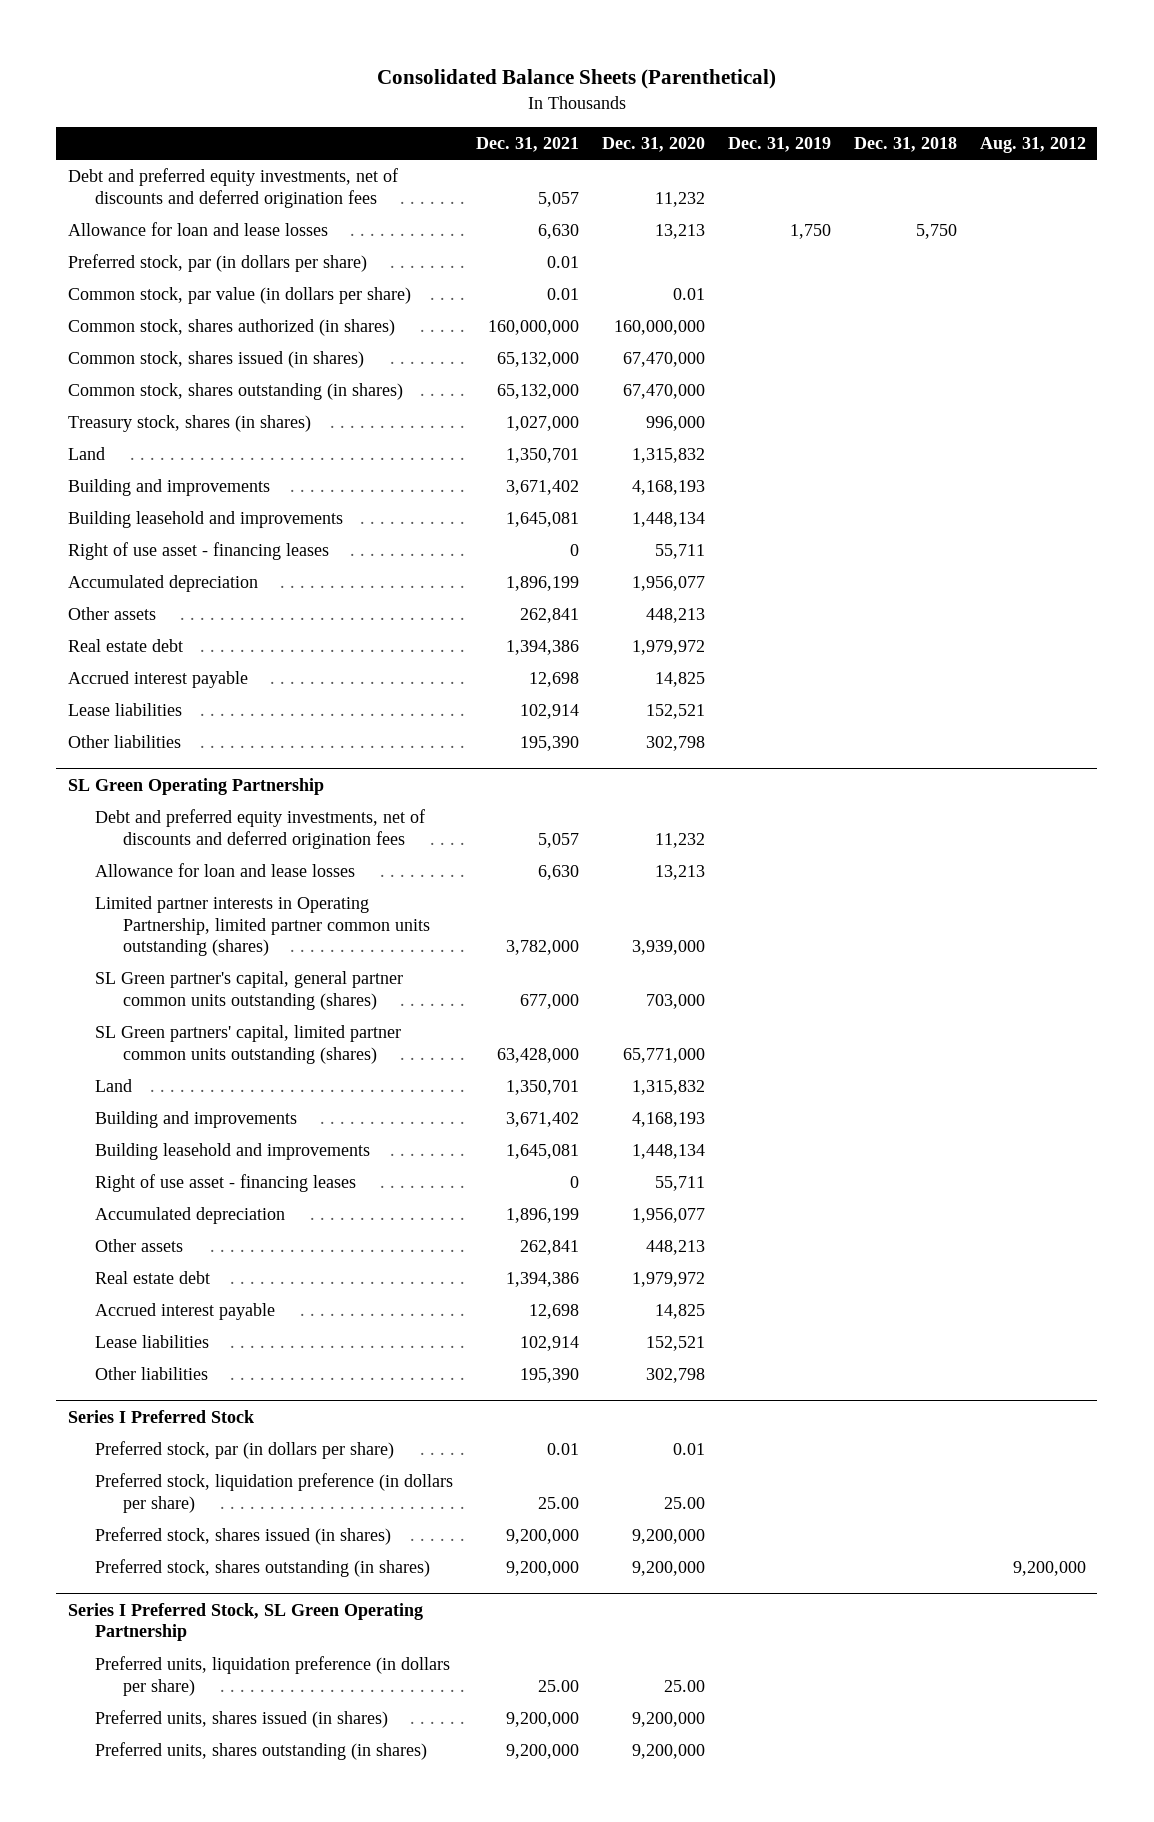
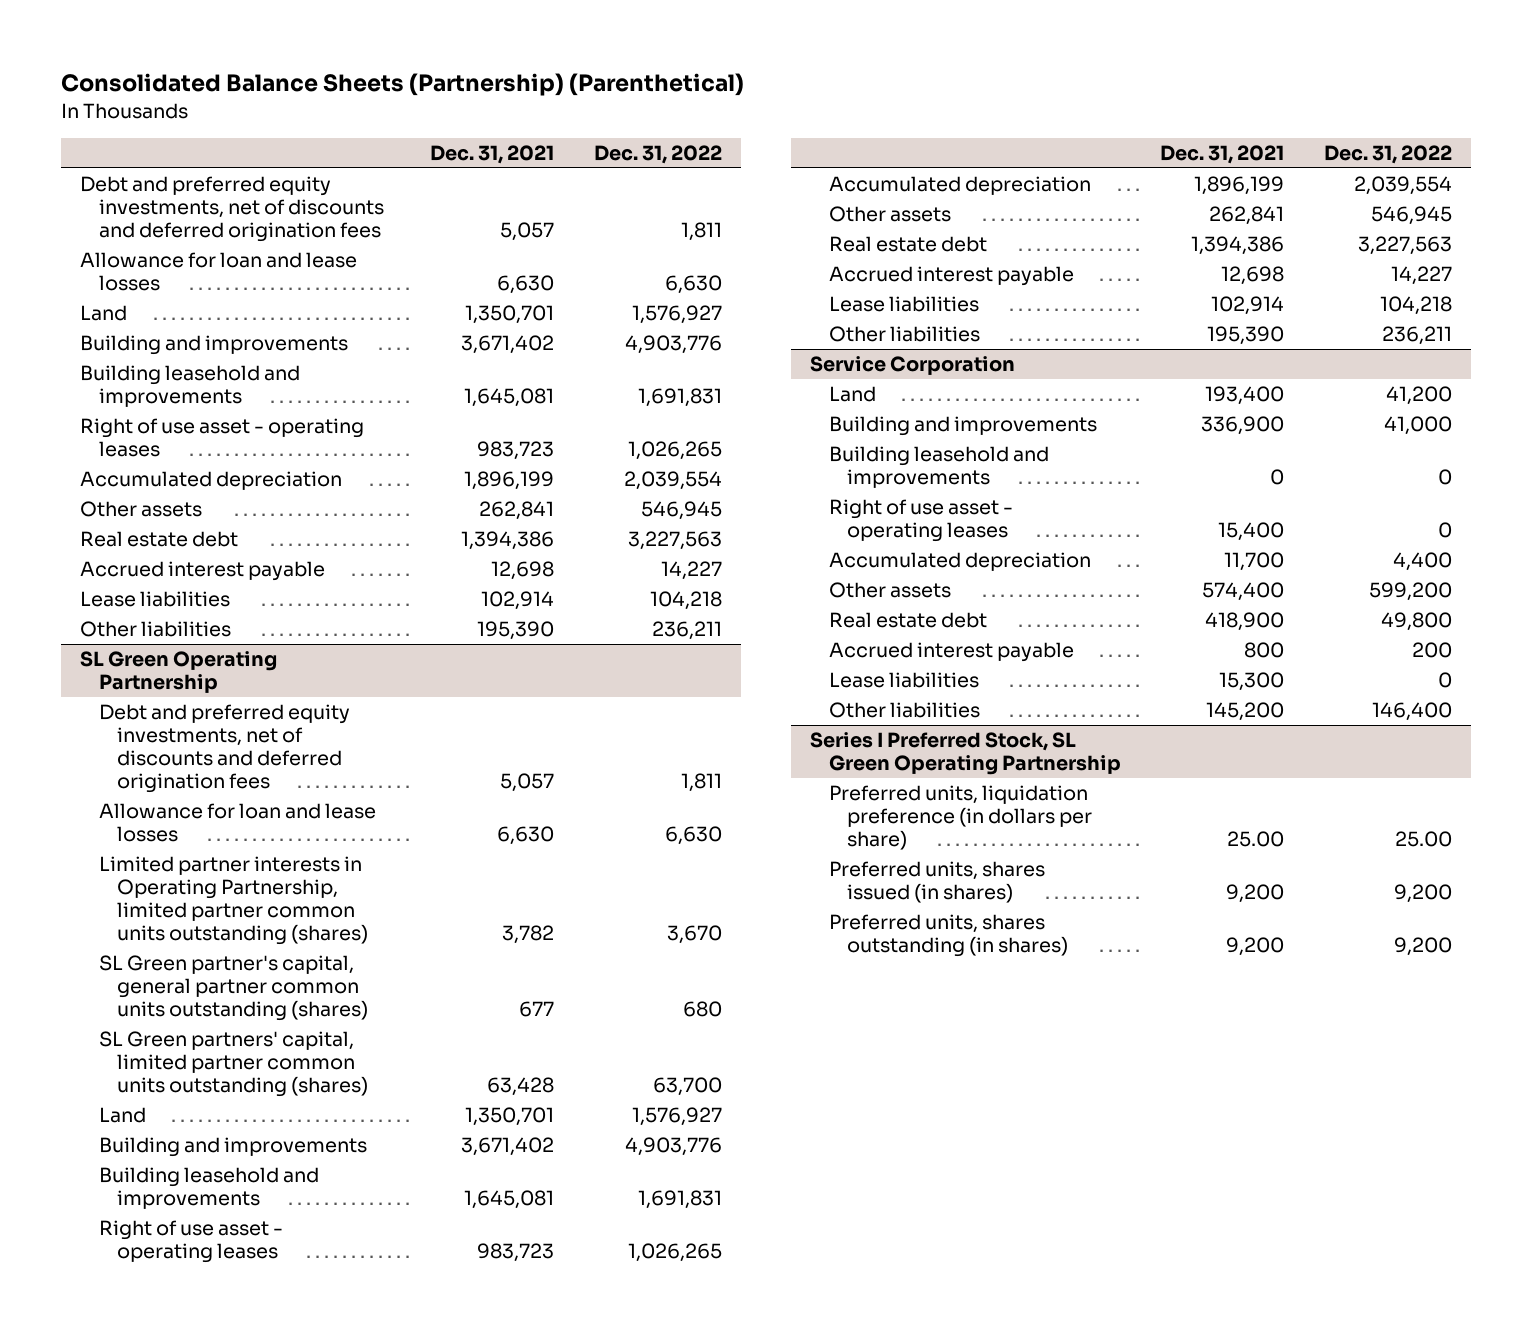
- Consolidated Balance Sheets (Parenthetical)
+ Consolidated Balance Sheets (Partnership) (Parenthetical)
- | Dec. 31, 2021 | Dec. 31, 2020 | Dec. 31, 2019 | Dec. 31, 2018 | Aug. 31, 2012
+ | Dec. 31, 2021 | Dec. 31, 2022
- Preferred stock, par (in dollars per share) | 0.01 | | | |
- Common stock, par value (in dollars per share) | 0.01 | 0.01 | | |
- Common stock, shares authorized (in shares) | 160,000,000 | 160,000,000 | | |
- Common stock, shares issued (in shares) | 65,132,000 | 67,470,000 | | |
- Common stock, shares outstanding (in shares) | 65,132,000 | 67,470,000 | | |
- Treasury stock, shares (in shares) | 1,027,000 | 996,000 | | |
- Right of use asset - financing leases | 0 | 55,711 | | |
+ Right of use asset - operating leases | 983,723 | 1,026,265
@ SL Green Operating Partnership
- Limited partner interests in Operating Partnership, limited partner common units outstanding (shares) | 3,782,000 | 3,939,000 | | |
- SL Green partner's capital, general partner common units outstanding (shares) | 677,000 | 703,000 | | |
- SL Green partners' capital, limited partner common units outstanding (shares) | 63,428,000 | 65,771,000 | | |
+ Limited partner interests in Operating Partnership, limited partner common units outstanding (shares) | 3,782 | 3,670
+ SL Green partner's capital, general partner common units outstanding (shares) | 677 | 680
+ SL Green partners' capital, limited partner common units outstanding (shares) | 63,428 | 63,700
- Right of use asset - financing leases | 0 | 55,711 | | |
+ Right of use asset - operating leases | 983,723 | 1,026,265
- Series I Preferred Stock
- Preferred stock, par (in dollars per share) | 0.01 | 0.01 | | |
- Preferred stock, liquidation preference (in dollars per share) | 25.00 | 25.00 | | |
- Preferred stock, shares issued (in shares) | 9,200,000 | 9,200,000 | | |
- Preferred stock, shares outstanding (in shares) | 9,200,000 | 9,200,000 | | | 9,200,000
+ Service Corporation
+ Land | 193,400 | 41,200
+ Building and improvements | 336,900 | 41,000
+ Building leasehold and improvements | 0 | 0
+ Right of use asset - operating leases | 15,400 | 0
+ Accumulated depreciation | 11,700 | 4,400
+ Other assets | 574,400 | 599,200
+ Real estate debt | 418,900 | 49,800
+ Accrued interest payable | 800 | 200
+ Lease liabilities | 15,300 | 0
+ Other liabilities | 145,200 | 146,400
@ Series I Preferred Stock, SL Green Operating Partnership
- Preferred units, shares issued (in shares) | 9,200,000 | 9,200,000 | | |
- Preferred units, shares outstanding (in shares) | 9,200,000 | 9,200,000 | | |
+ Preferred units, shares issued (in shares) | 9,200 | 9,200
+ Preferred units, shares outstanding (in shares) | 9,200 | 9,200

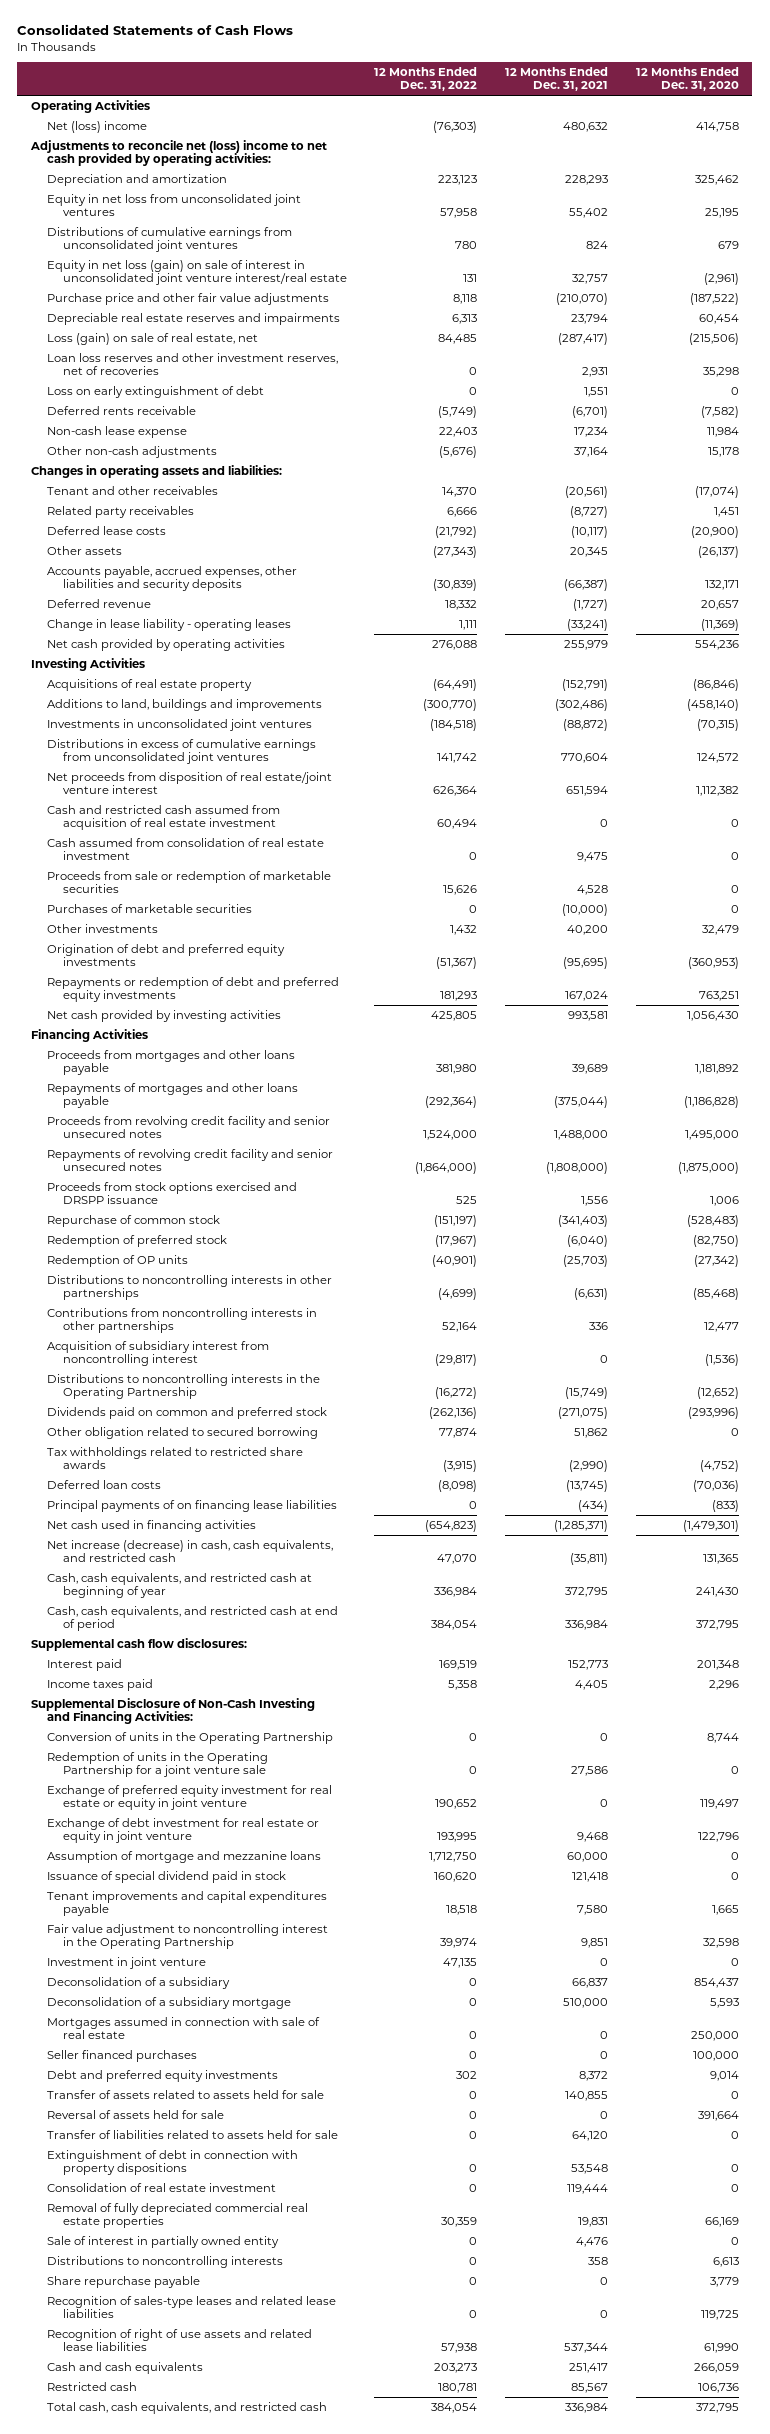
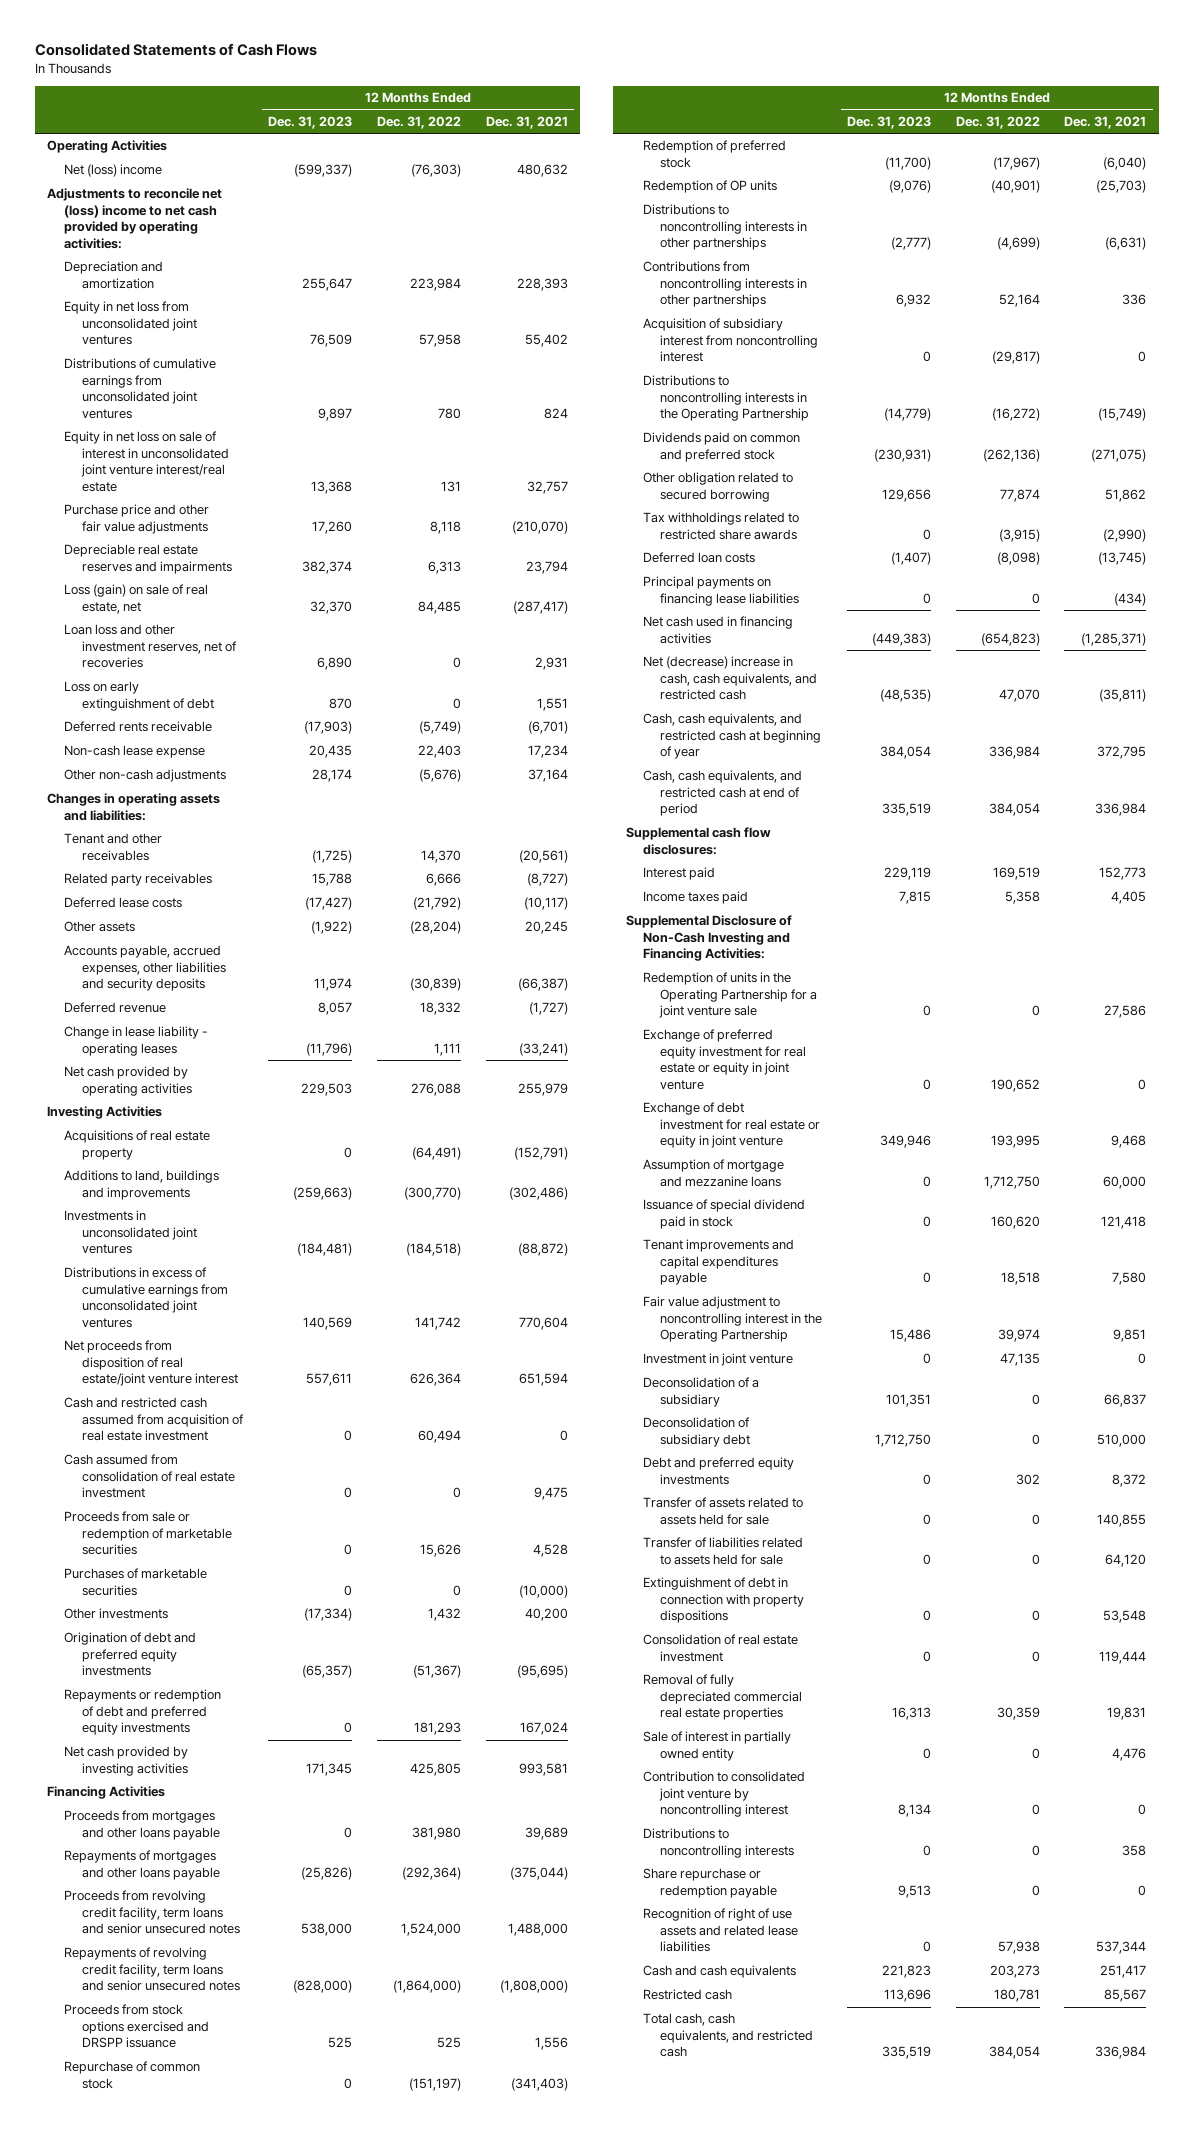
- | 12 Months Ended Dec. 31, 2022 | 12 Months Ended Dec. 31, 2021 | 12 Months Ended Dec. 31, 2020
+ | 12 Months Ended Dec. 31, 2023 | 12 Months Ended Dec. 31, 2022 | 12 Months Ended Dec. 31, 2021
- Depreciation and amortization | 223,123 | 228,293 | 325,462
+ Depreciation and amortization | 255,647 | 223,984 | 228,393
- Equity in net loss (gain) on sale of interest in unconsolidated joint venture interest/real estate | 131 | 32,757 | (2,961)
+ Equity in net loss on sale of interest in unconsolidated joint venture interest/real estate | 13,368 | 131 | 32,757
- Loan loss reserves and other investment reserves, net of recoveries | 0 | 2,931 | 35,298
+ Loan loss and other investment reserves, net of recoveries | 6,890 | 0 | 2,931
- Other assets | (27,343) | 20,345 | (26,137)
+ Other assets | (1,922) | (28,204) | 20,245
- Proceeds from revolving credit facility and senior unsecured notes | 1,524,000 | 1,488,000 | 1,495,000
- Repayments of revolving credit facility and senior unsecured notes | (1,864,000) | (1,808,000) | (1,875,000)
+ Proceeds from revolving credit facility, term loans and senior unsecured notes | 538,000 | 1,524,000 | 1,488,000
+ Repayments of revolving credit facility, term loans and senior unsecured notes | (828,000) | (1,864,000) | (1,808,000)
- Principal payments of on financing lease liabilities | 0 | (434) | (833)
+ Principal payments on financing lease liabilities | 0 | 0 | (434)
- Net increase (decrease) in cash, cash equivalents, and restricted cash | 47,070 | (35,811) | 131,365
+ Net (decrease) increase in cash, cash equivalents, and restricted cash | (48,535) | 47,070 | (35,811)
- Conversion of units in the Operating Partnership | 0 | 0 | 8,744
- Deconsolidation of a subsidiary mortgage | 0 | 510,000 | 5,593
- Mortgages assumed in connection with sale of real estate | 0 | 0 | 250,000
- Seller financed purchases | 0 | 0 | 100,000
+ Deconsolidation of subsidiary debt | 1,712,750 | 0 | 510,000
- Reversal of assets held for sale | 0 | 0 | 391,664
+ Contribution to consolidated joint venture by noncontrolling interest | 8,134 | 0 | 0
- Share repurchase payable | 0 | 0 | 3,779
- Recognition of sales-type leases and related lease liabilities | 0 | 0 | 119,725
+ Share repurchase or redemption payable | 9,513 | 0 | 0

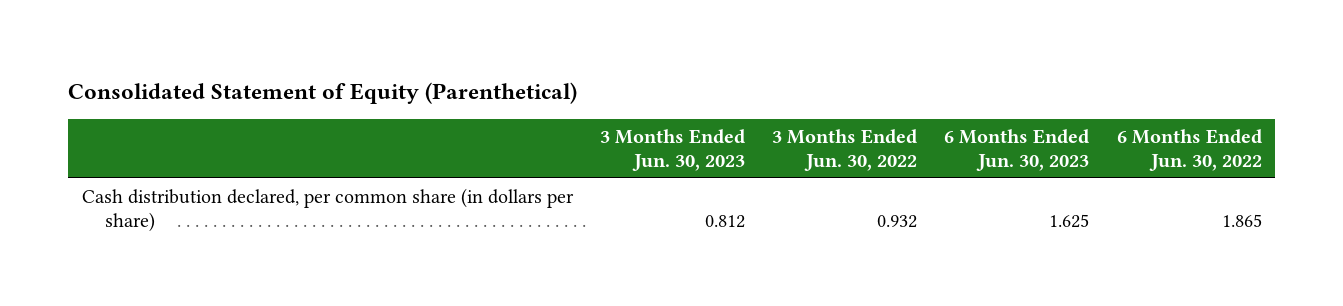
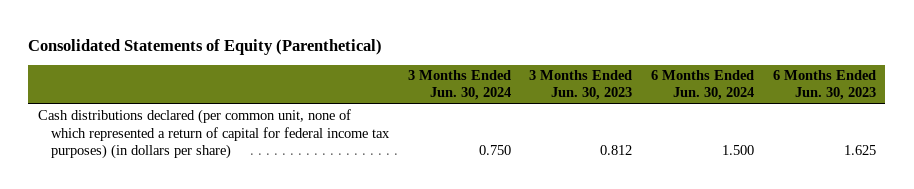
- Consolidated Statement of Equity (Parenthetical)
+ Consolidated Statements of Equity (Parenthetical)
- | 3 Months Ended Jun. 30, 2023 | 3 Months Ended Jun. 30, 2022 | 6 Months Ended Jun. 30, 2023 | 6 Months Ended Jun. 30, 2022
+ | 3 Months Ended Jun. 30, 2024 | 3 Months Ended Jun. 30, 2023 | 6 Months Ended Jun. 30, 2024 | 6 Months Ended Jun. 30, 2023
- Cash distribution declared, per common share (in dollars per share) | 0.812 | 0.932 | 1.625 | 1.865
+ Cash distributions declared (per common unit, none of which represented a return of capital for federal income tax purposes) (in dollars per share) | 0.750 | 0.812 | 1.500 | 1.625

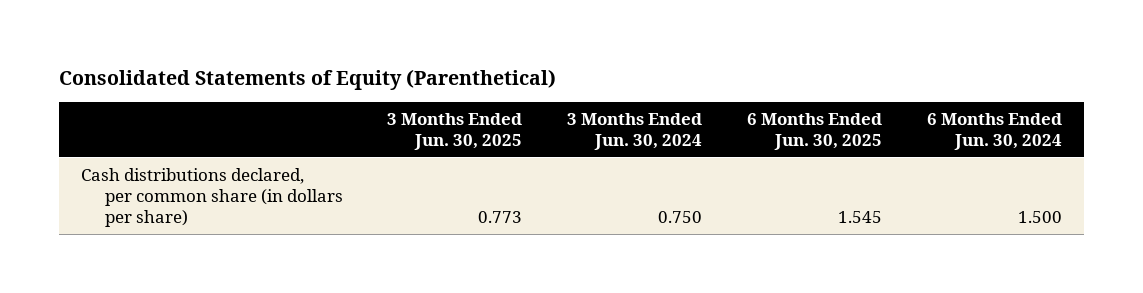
- | 3 Months Ended Jun. 30, 2024 | 3 Months Ended Jun. 30, 2023 | 6 Months Ended Jun. 30, 2024 | 6 Months Ended Jun. 30, 2023
+ | 3 Months Ended Jun. 30, 2025 | 3 Months Ended Jun. 30, 2024 | 6 Months Ended Jun. 30, 2025 | 6 Months Ended Jun. 30, 2024
- Cash distributions declared (per common unit, none of which represented a return of capital for federal income tax purposes) (in dollars per share) | 0.750 | 0.812 | 1.500 | 1.625
+ Cash distributions declared, per common share (in dollars per share) | 0.773 | 0.750 | 1.545 | 1.500

